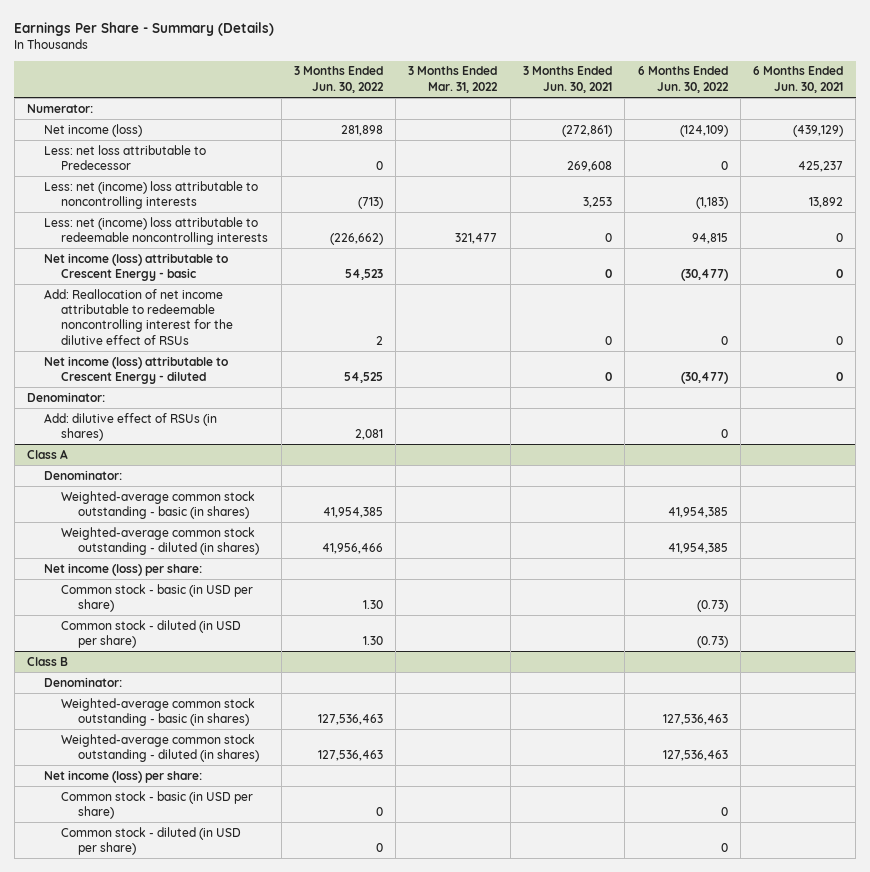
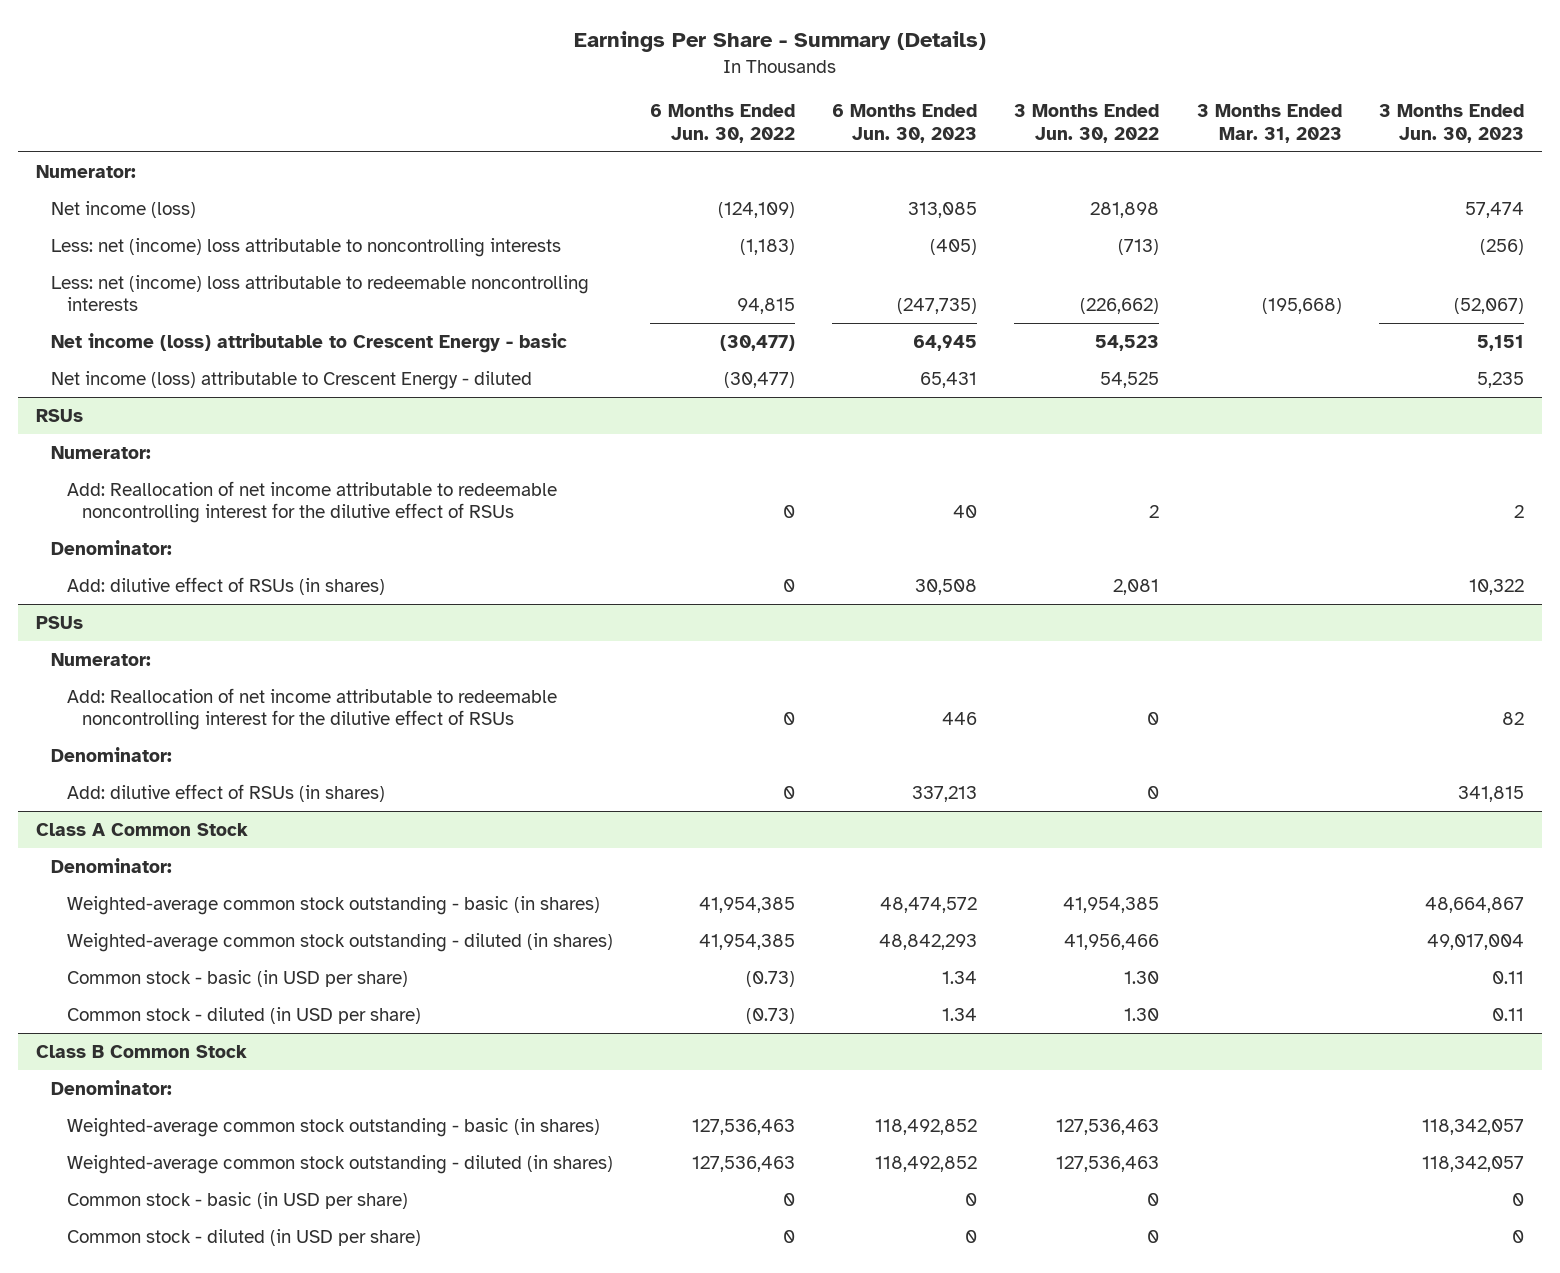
- | 3 Months Ended Jun. 30, 2022 | 3 Months Ended Mar. 31, 2022 | 3 Months Ended Jun. 30, 2021 | 6 Months Ended Jun. 30, 2022 | 6 Months Ended Jun. 30, 2021
+ | 6 Months Ended Jun. 30, 2022 | 6 Months Ended Jun. 30, 2023 | 3 Months Ended Jun. 30, 2022 | 3 Months Ended Mar. 31, 2023 | 3 Months Ended Jun. 30, 2023
- Less: net loss attributable to Predecessor | 0 | | 269,608 | 0 | 425,237
- Add: Reallocation of net income attributable to redeemable noncontrolling interest for the dilutive effect of RSUs | 2 | | 0 | 0 | 0
+ RSUs
+ Numerator:
+ Add: Reallocation of net income attributable to redeemable noncontrolling interest for the dilutive effect of RSUs | 0 | 40 | 2 | | 2
- Class A
+ PSUs
+ Numerator:
+ Add: Reallocation of net income attributable to redeemable noncontrolling interest for the dilutive effect of RSUs | 0 | 446 | 0 | | 82
+ Add: dilutive effect of RSUs (in shares) | 0 | 337,213 | 0 | | 341,815
+ Class A Common Stock
+ Denominator:
- Net income (loss) per share:
- Class B
+ Class B Common Stock
- Net income (loss) per share:

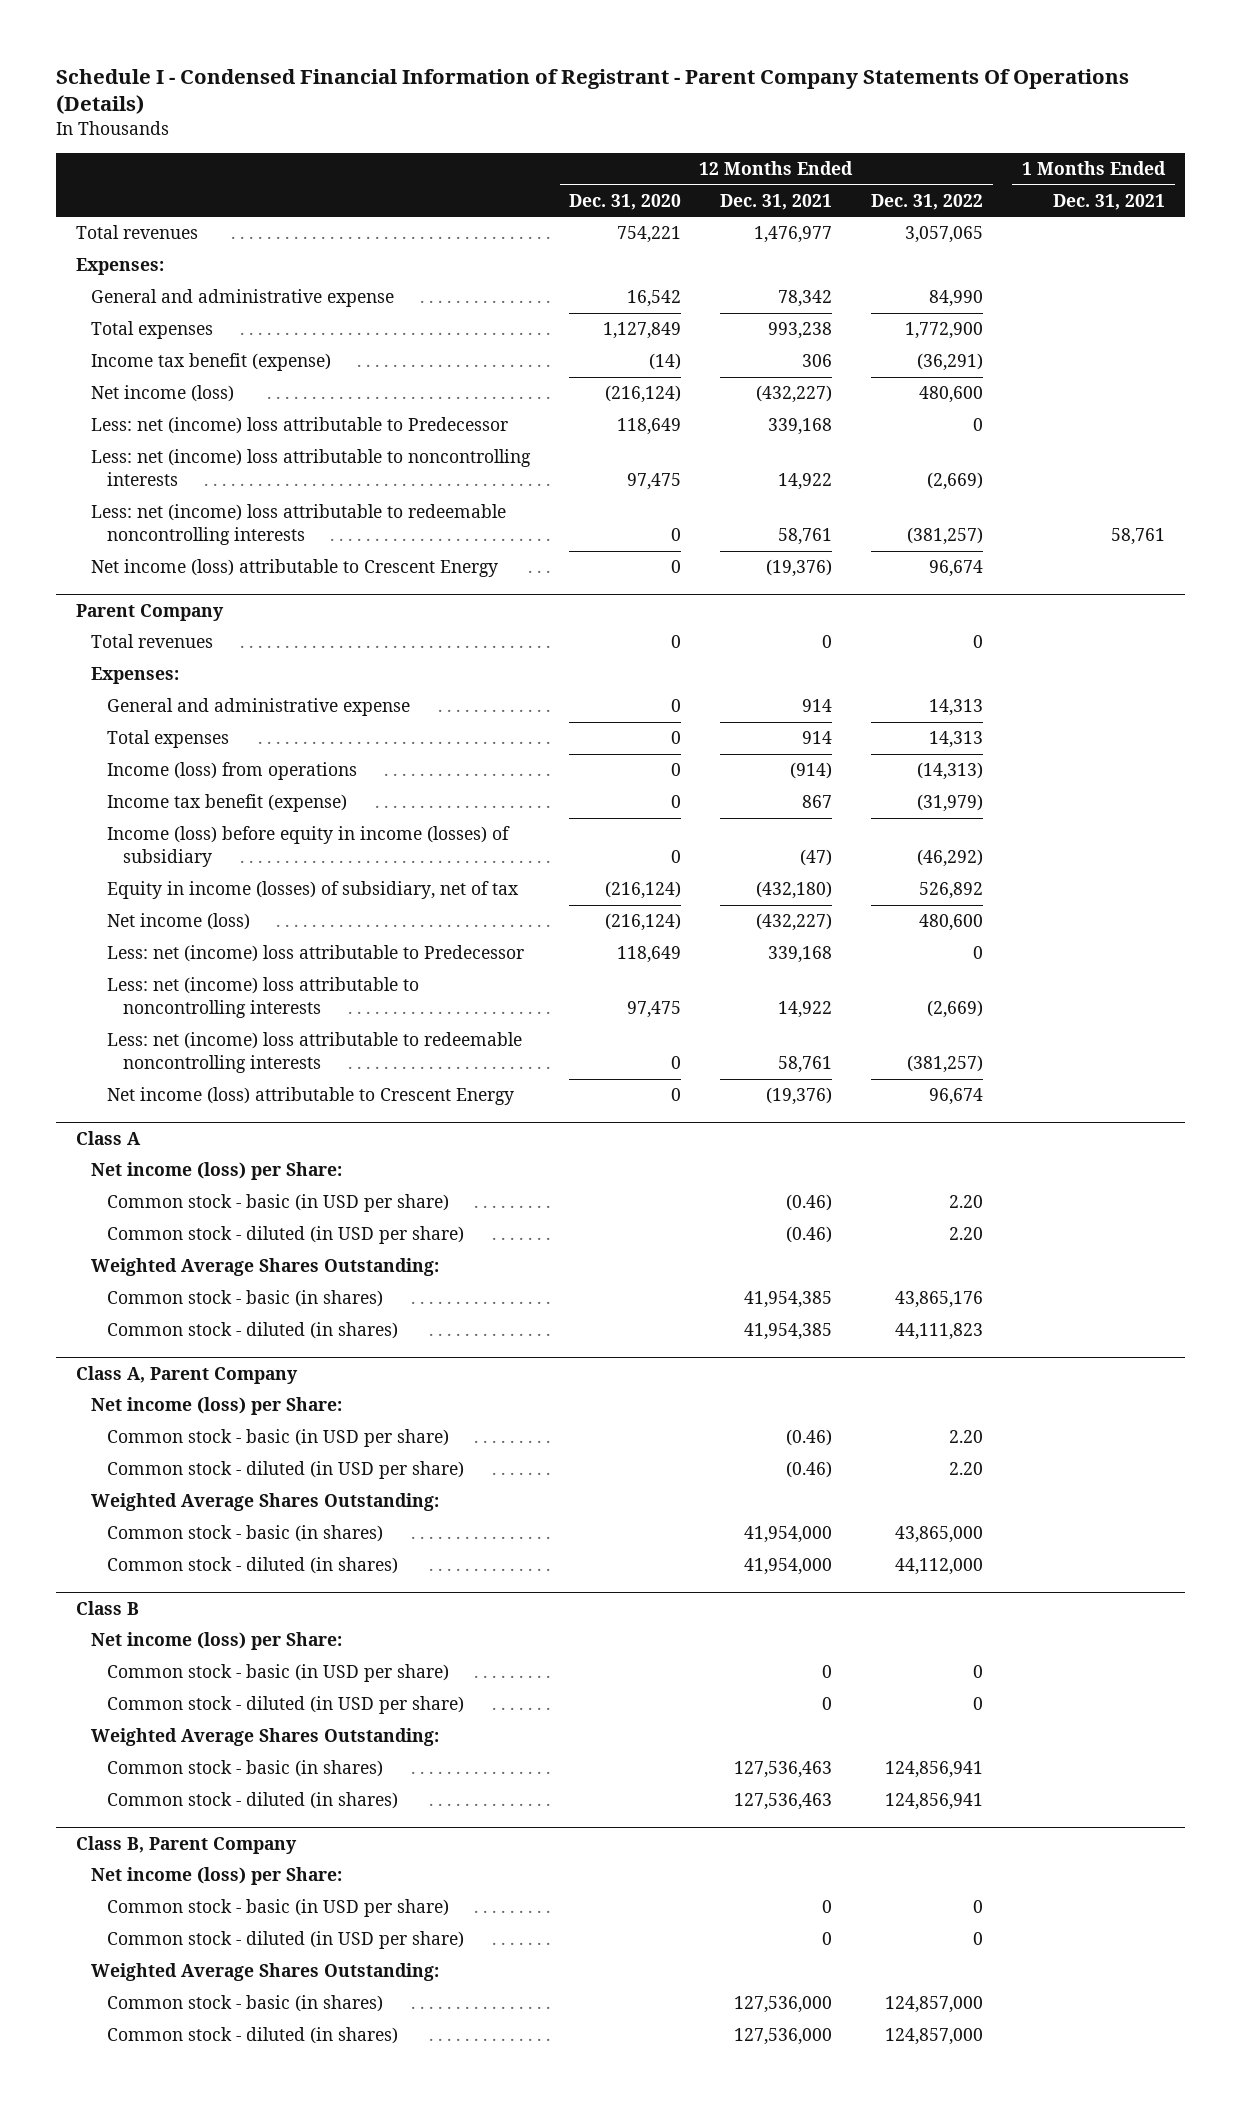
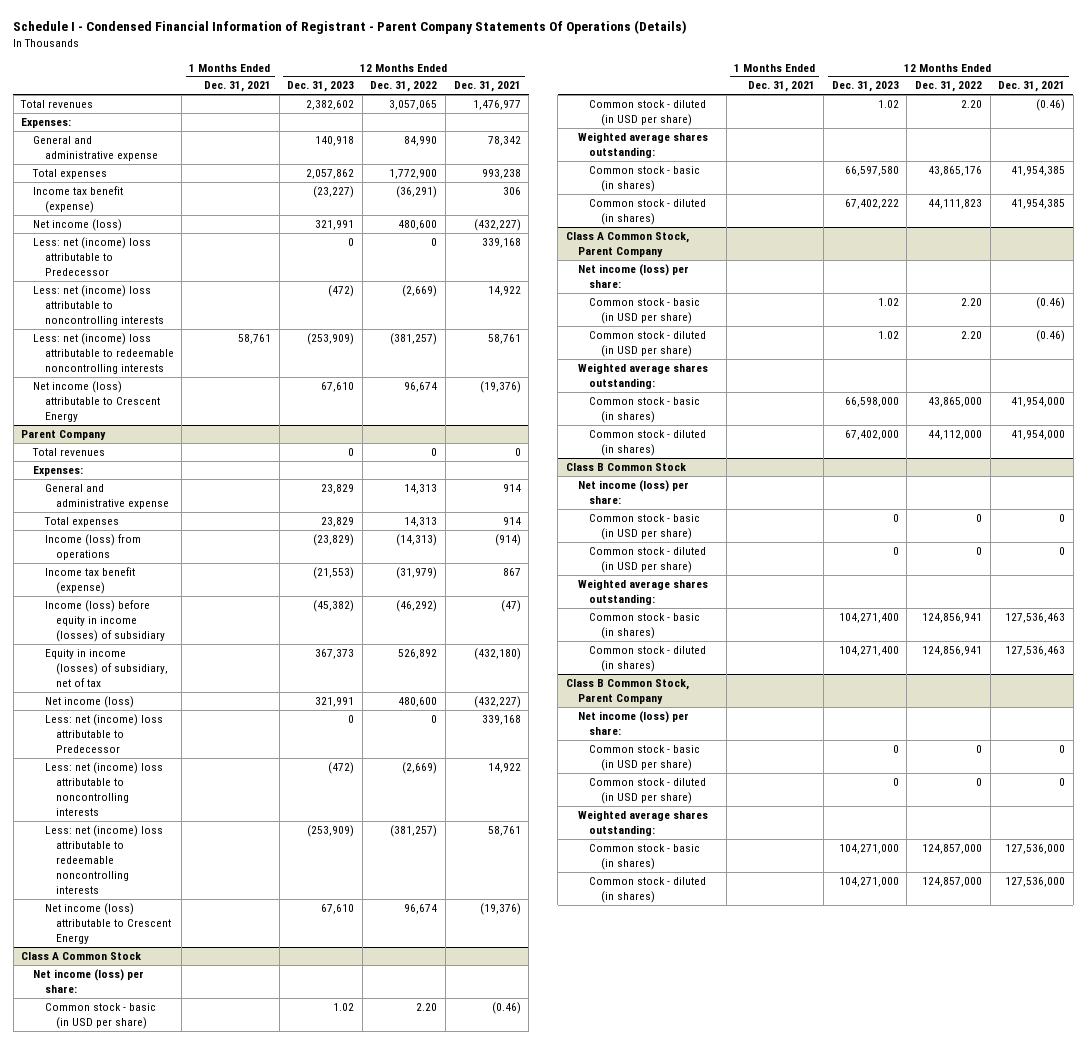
- | 12 Months Ended Dec. 31, 2020 | 12 Months Ended Dec. 31, 2021 | 12 Months Ended Dec. 31, 2022 | 1 Months Ended Dec. 31, 2021
+ | 1 Months Ended Dec. 31, 2021 | 12 Months Ended Dec. 31, 2023 | 12 Months Ended Dec. 31, 2022 | 12 Months Ended Dec. 31, 2021
- Class A
- Net income (loss) per Share:
+ Class A Common Stock
+ Net income (loss) per share:
- Weighted Average Shares Outstanding:
+ Weighted average shares outstanding:
- Class A, Parent Company
- Net income (loss) per Share:
+ Class A Common Stock, Parent Company
+ Net income (loss) per share:
- Weighted Average Shares Outstanding:
+ Weighted average shares outstanding:
- Class B
- Net income (loss) per Share:
+ Class B Common Stock
+ Net income (loss) per share:
- Weighted Average Shares Outstanding:
+ Weighted average shares outstanding:
- Class B, Parent Company
- Net income (loss) per Share:
+ Class B Common Stock, Parent Company
+ Net income (loss) per share:
- Weighted Average Shares Outstanding:
+ Weighted average shares outstanding:

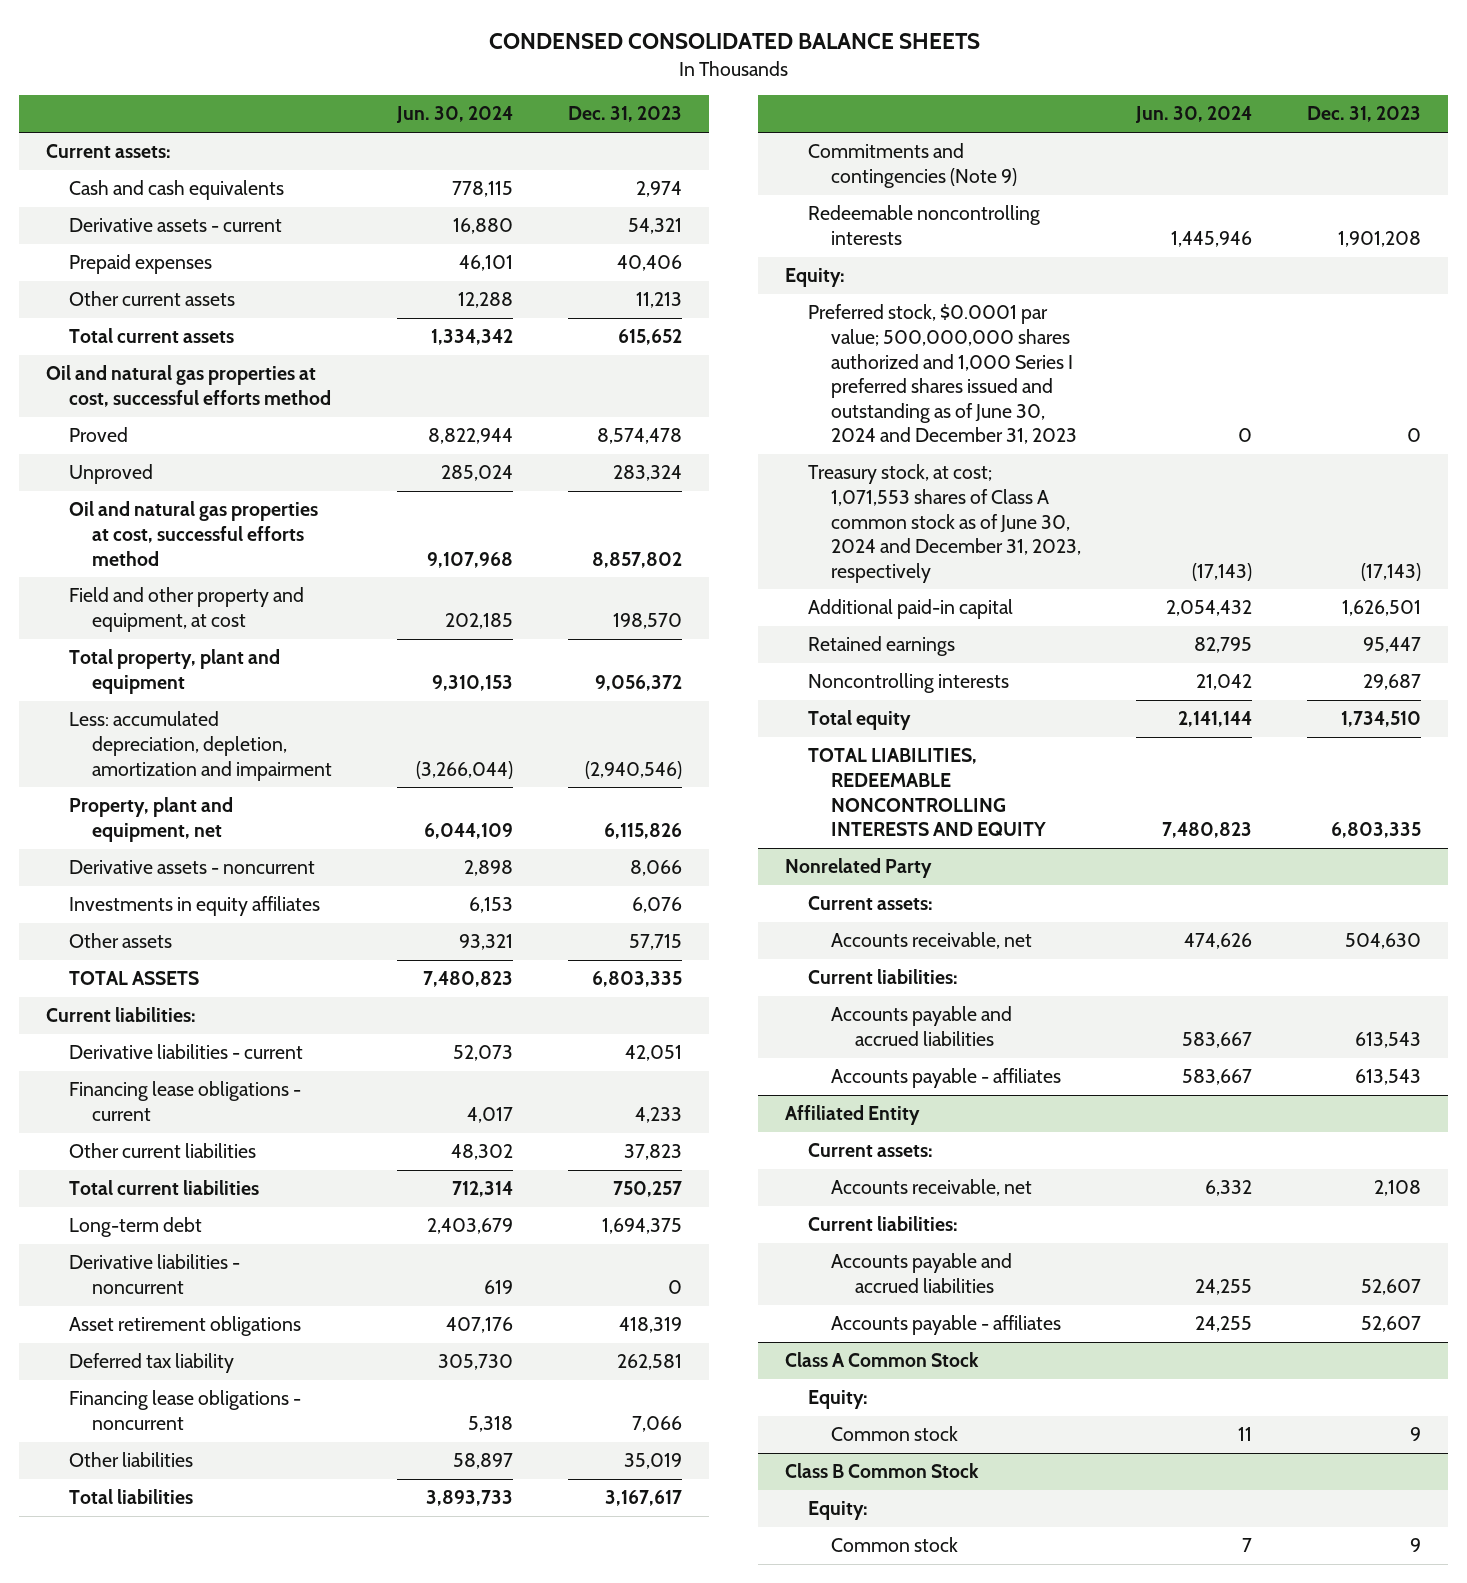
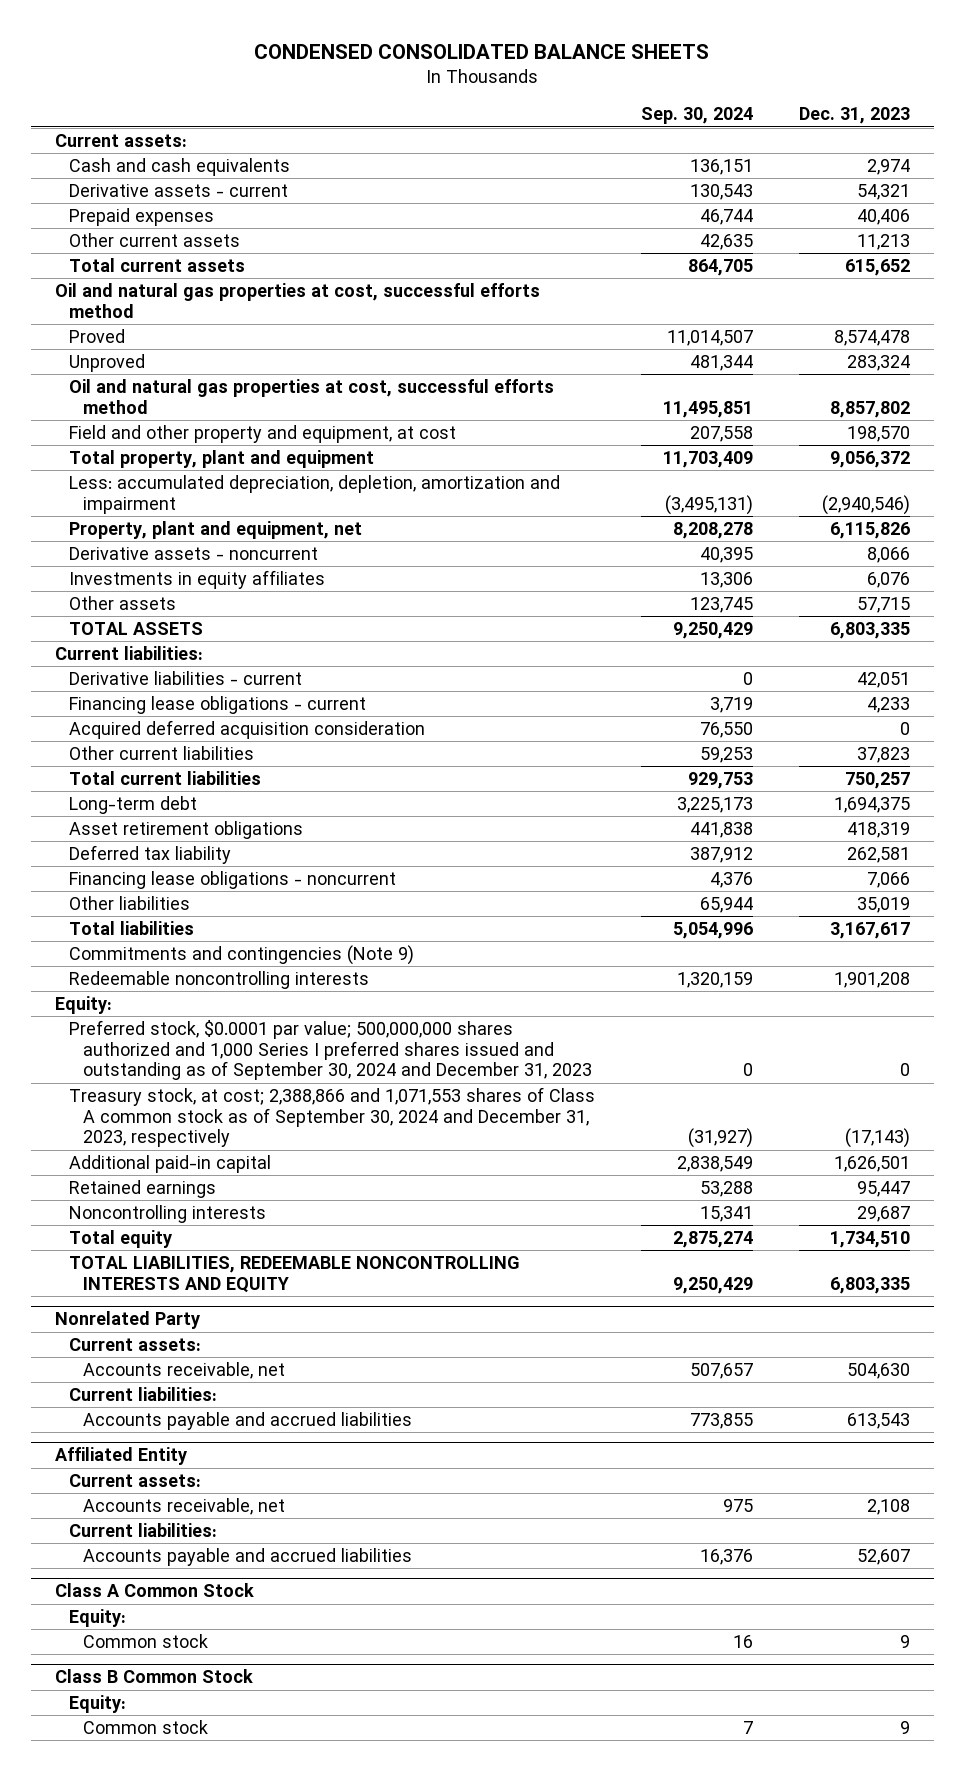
- | Jun. 30, 2024 | Dec. 31, 2023
+ | Sep. 30, 2024 | Dec. 31, 2023
+ Acquired deferred acquisition consideration | 76,550 | 0
- Derivative liabilities - noncurrent | 619 | 0
- Preferred stock, $0.0001 par value; 500,000,000 shares authorized and 1,000 Series I preferred shares issued and outstanding as of June 30, 2024 and December 31, 2023 | 0 | 0
- Treasury stock, at cost; 1,071,553 shares of Class A common stock as of June 30, 2024 and December 31, 2023, respectively | (17,143) | (17,143)
+ Preferred stock, $0.0001 par value; 500,000,000 shares authorized and 1,000 Series I preferred shares issued and outstanding as of September 30, 2024 and December 31, 2023 | 0 | 0
+ Treasury stock, at cost; 2,388,866 and 1,071,553 shares of Class A common stock as of September 30, 2024 and December 31, 2023, respectively | (31,927) | (17,143)
@ Nonrelated Party
- Accounts payable - affiliates | 583,667 | 613,543
@ Affiliated Entity
- Accounts payable - affiliates | 24,255 | 52,607

